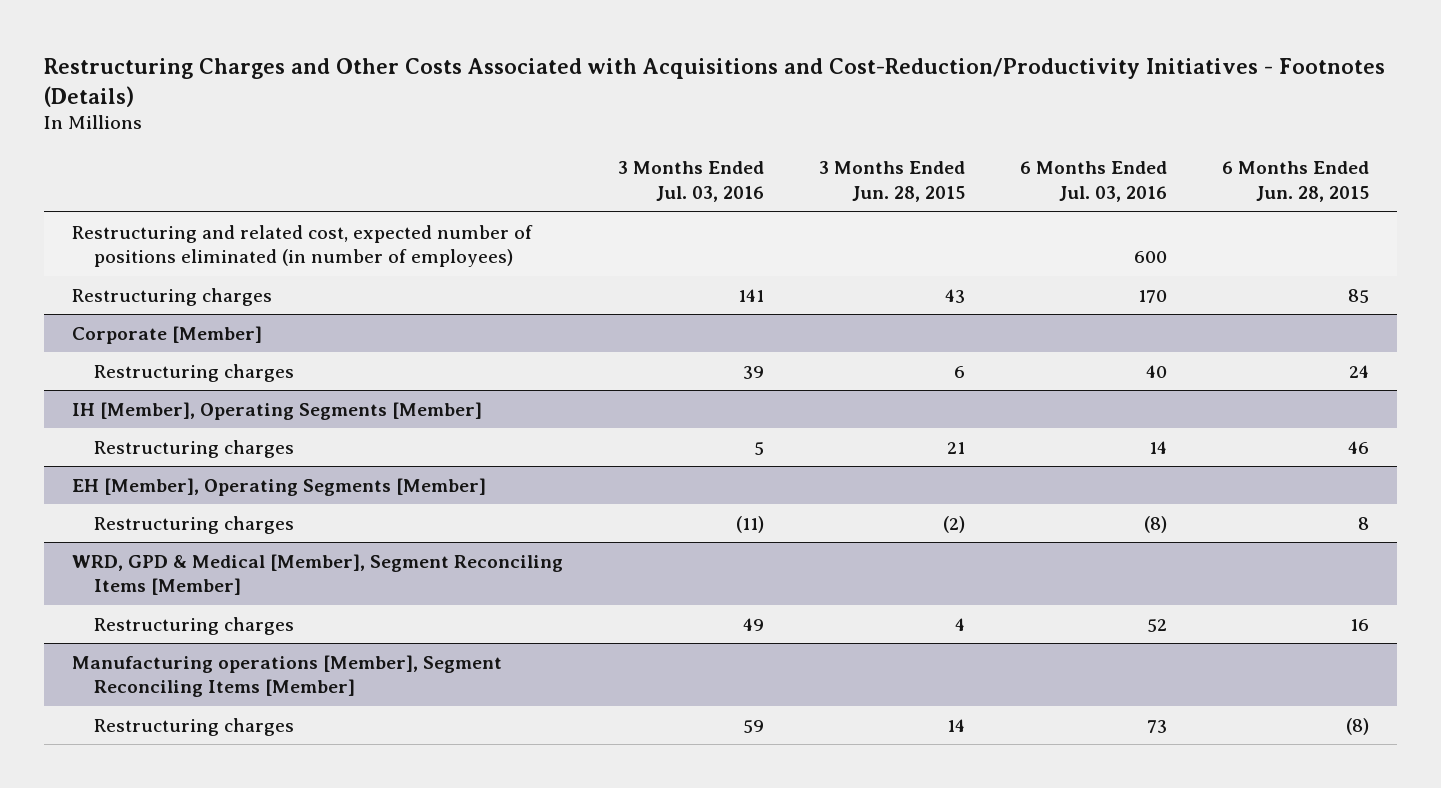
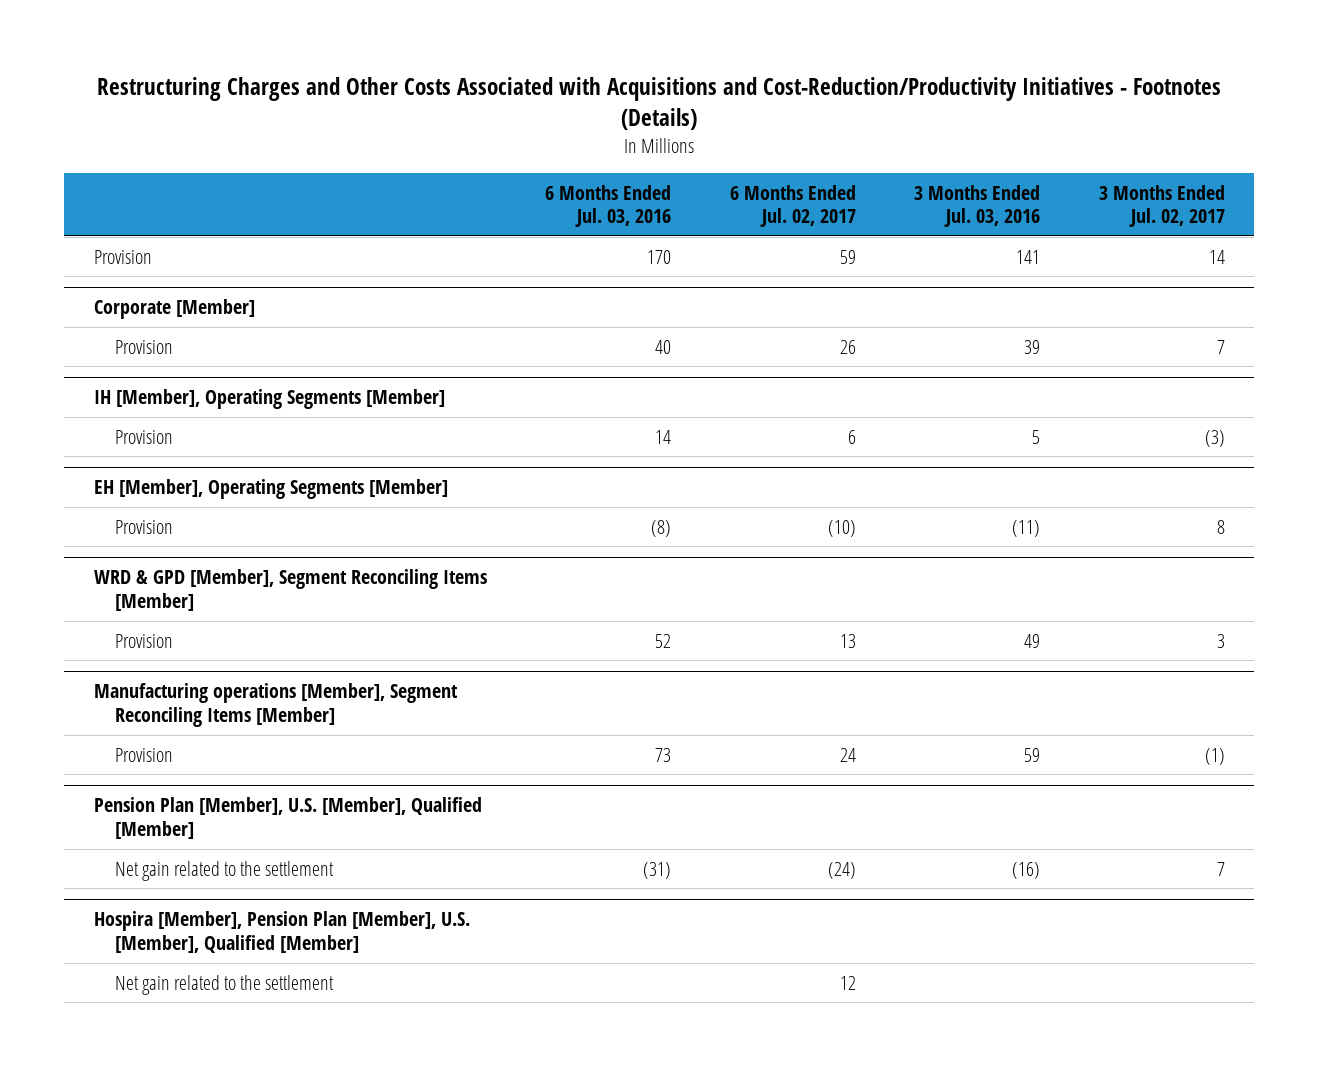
- | 3 Months Ended Jul. 03, 2016 | 3 Months Ended Jun. 28, 2015 | 6 Months Ended Jul. 03, 2016 | 6 Months Ended Jun. 28, 2015
+ | 6 Months Ended Jul. 03, 2016 | 6 Months Ended Jul. 02, 2017 | 3 Months Ended Jul. 03, 2016 | 3 Months Ended Jul. 02, 2017
- Restructuring and related cost, expected number of positions eliminated (in number of employees) | | | 600 |
- Restructuring charges | 141 | 43 | 170 | 85
+ Provision | 170 | 59 | 141 | 14
@ Corporate [Member]
- Restructuring charges | 39 | 6 | 40 | 24
+ Provision | 40 | 26 | 39 | 7
@ IH [Member], Operating Segments [Member]
- Restructuring charges | 5 | 21 | 14 | 46
+ Provision | 14 | 6 | 5 | (3)
@ EH [Member], Operating Segments [Member]
- Restructuring charges | (11) | (2) | (8) | 8
- WRD, GPD & Medical [Member], Segment Reconciling Items [Member]
- Restructuring charges | 49 | 4 | 52 | 16
@ EH [Member], Operating Segments [Member]
+ Provision | (8) | (10) | (11) | 8
+ WRD & GPD [Member], Segment Reconciling Items [Member]
+ Provision | 52 | 13 | 49 | 3
@ Manufacturing operations [Member], Segment Reconciling Items [Member]
- Restructuring charges | 59 | 14 | 73 | (8)
+ Provision | 73 | 24 | 59 | (1)
+ Pension Plan [Member], U.S. [Member], Qualified [Member]
+ Net gain related to the settlement | (31) | (24) | (16) | 7
+ Hospira [Member], Pension Plan [Member], U.S. [Member], Qualified [Member]
+ Net gain related to the settlement | | 12 | |

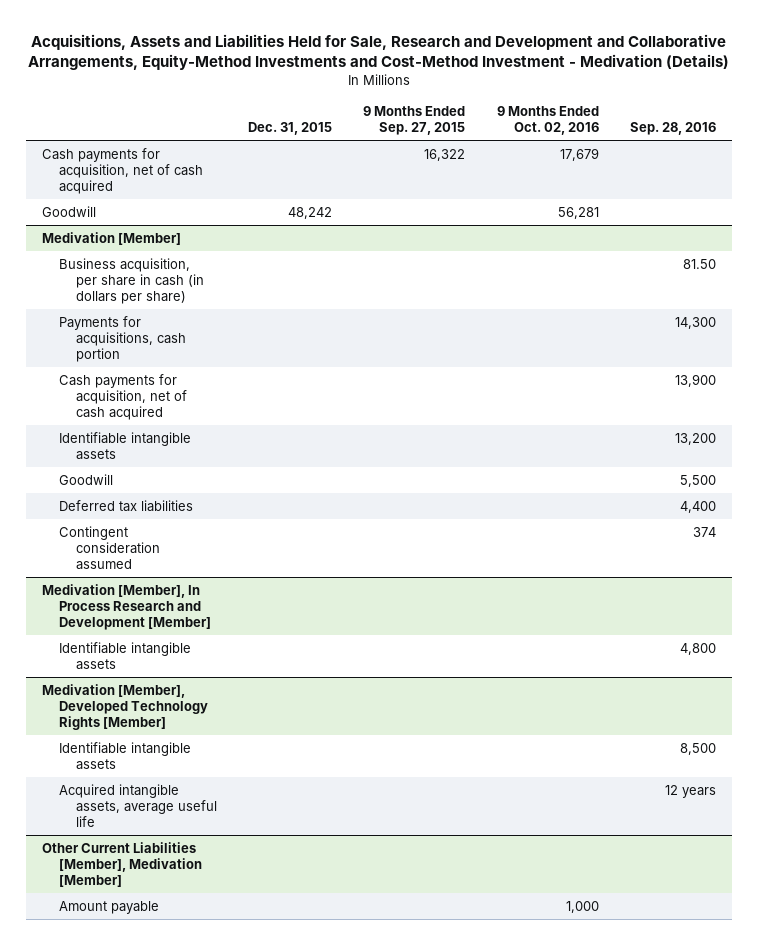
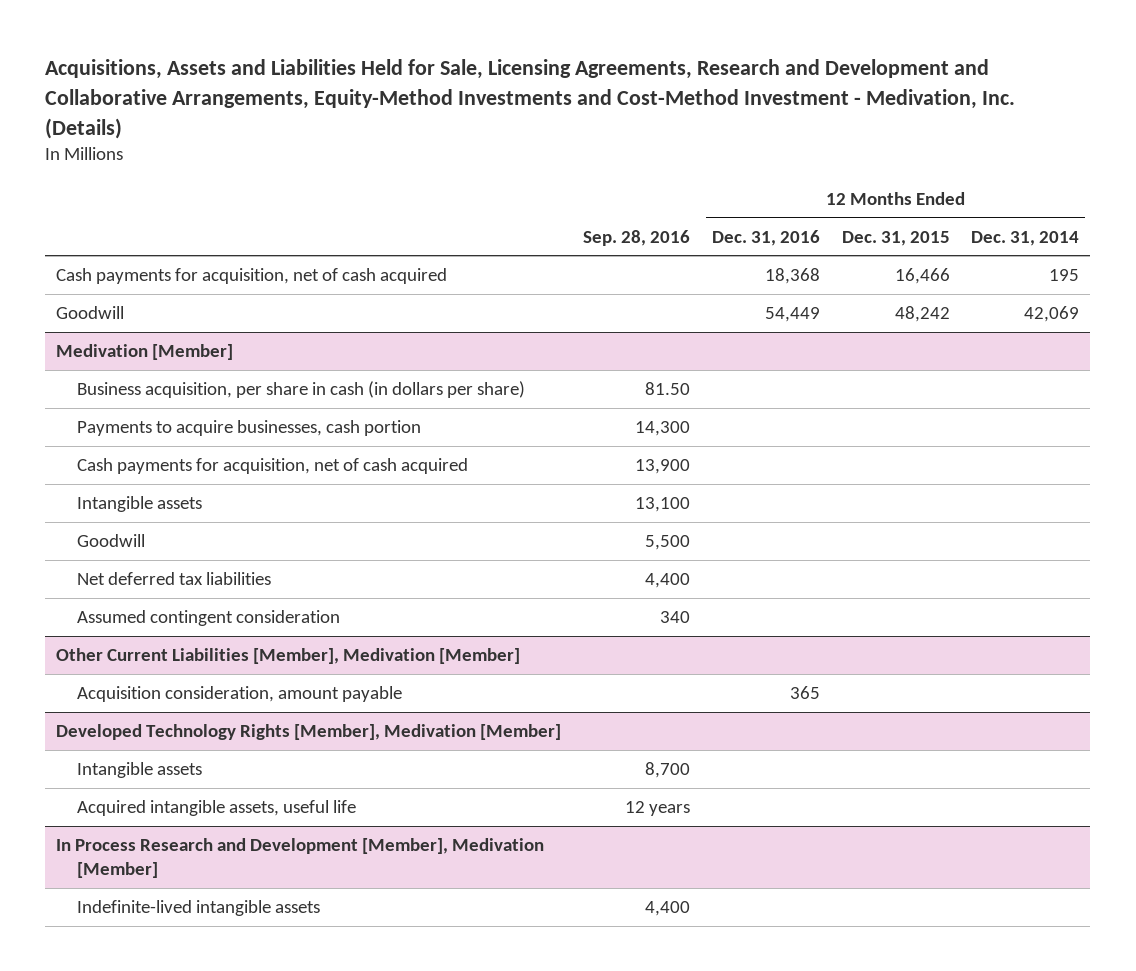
- Acquisitions, Assets and Liabilities Held for Sale, Research and Development and Collaborative Arrangements, Equity-Method Investments and Cost-Method Investment - Medivation (Details)
+ Acquisitions, Assets and Liabilities Held for Sale, Licensing Agreements, Research and Development and Collaborative Arrangements, Equity-Method Investments and Cost-Method Investment - Medivation, Inc. (Details)
- | Dec. 31, 2015 | 9 Months Ended Sep. 27, 2015 | 9 Months Ended Oct. 02, 2016 | Sep. 28, 2016
+ | Sep. 28, 2016 | 12 Months Ended Dec. 31, 2016 | 12 Months Ended Dec. 31, 2015 | 12 Months Ended Dec. 31, 2014
@ Medivation [Member]
- Payments for acquisitions, cash portion | | | | 14,300
+ Payments to acquire businesses, cash portion | 14,300 | | |
- Identifiable intangible assets | | | | 13,200
+ Intangible assets | 13,100 | | |
- Deferred tax liabilities | | | | 4,400
- Contingent consideration assumed | | | | 374
- Medivation [Member], In Process Research and Development [Member]
- Identifiable intangible assets | | | | 4,800
- Medivation [Member], Developed Technology Rights [Member]
- Identifiable intangible assets | | | | 8,500
- Acquired intangible assets, average useful life | | | | 12 years
@ Medivation [Member]
+ Net deferred tax liabilities | 4,400 | | |
+ Assumed contingent consideration | 340 | | |
@ Other Current Liabilities [Member], Medivation [Member]
- Amount payable | | | 1,000 |
+ Acquisition consideration, amount payable | | 365 | |
+ Developed Technology Rights [Member], Medivation [Member]
+ Intangible assets | 8,700 | | |
+ Acquired intangible assets, useful life | 12 years | | |
+ In Process Research and Development [Member], Medivation [Member]
+ Indefinite-lived intangible assets | 4,400 | | |

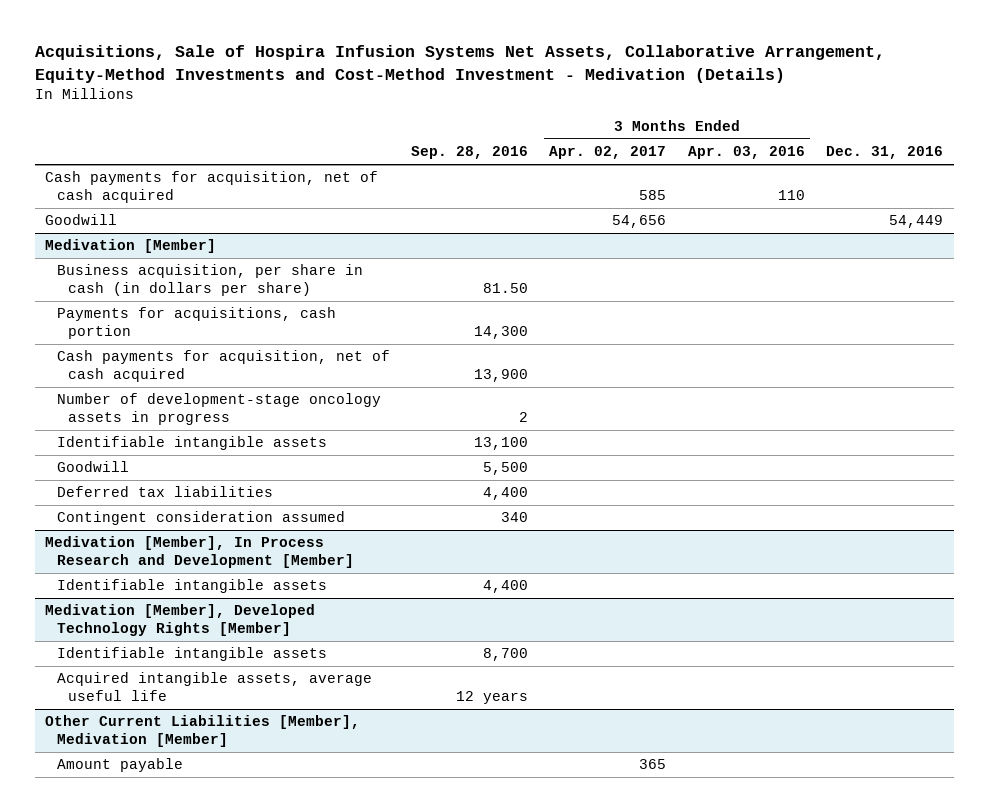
- Acquisitions, Assets and Liabilities Held for Sale, Licensing Agreements, Research and Development and Collaborative Arrangements, Equity-Method Investments and Cost-Method Investment - Medivation, Inc. (Details)
+ Acquisitions, Sale of Hospira Infusion Systems Net Assets, Collaborative Arrangement, Equity-Method Investments and Cost-Method Investment - Medivation (Details)
- | Sep. 28, 2016 | 12 Months Ended Dec. 31, 2016 | 12 Months Ended Dec. 31, 2015 | 12 Months Ended Dec. 31, 2014
+ | Sep. 28, 2016 | 3 Months Ended Apr. 02, 2017 | 3 Months Ended Apr. 03, 2016 | Dec. 31, 2016
@ Medivation [Member]
- Payments to acquire businesses, cash portion | 14,300 | | |
+ Payments for acquisitions, cash portion | 14,300 | | |
- Intangible assets | 13,100 | | |
+ Number of development-stage oncology assets in progress | 2 | | |
+ Identifiable intangible assets | 13,100 | | |
- Net deferred tax liabilities | 4,400 | | |
- Assumed contingent consideration | 340 | | |
+ Deferred tax liabilities | 4,400 | | |
+ Contingent consideration assumed | 340 | | |
+ Medivation [Member], In Process Research and Development [Member]
+ Identifiable intangible assets | 4,400 | | |
+ Medivation [Member], Developed Technology Rights [Member]
+ Identifiable intangible assets | 8,700 | | |
+ Acquired intangible assets, average useful life | 12 years | | |
@ Other Current Liabilities [Member], Medivation [Member]
- Acquisition consideration, amount payable | | 365 | |
- Developed Technology Rights [Member], Medivation [Member]
- Intangible assets | 8,700 | | |
- Acquired intangible assets, useful life | 12 years | | |
- In Process Research and Development [Member], Medivation [Member]
- Indefinite-lived intangible assets | 4,400 | | |
@ Other Current Liabilities [Member], Medivation [Member]
+ Amount payable | | 365 | |

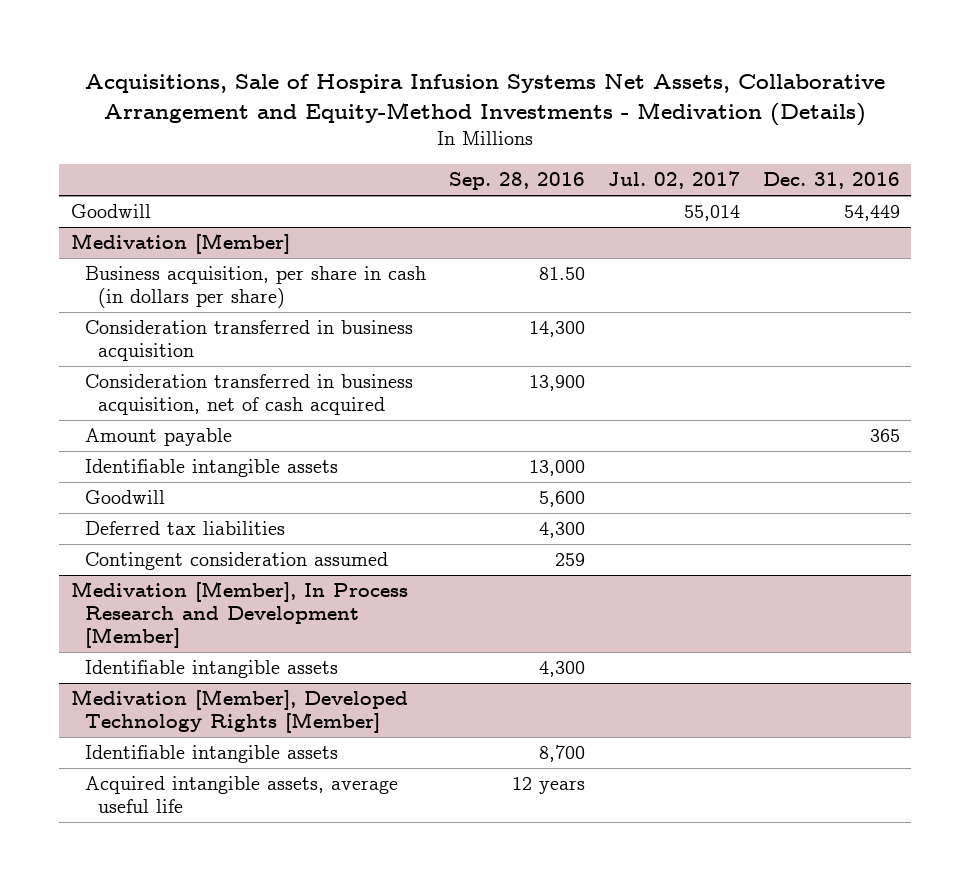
- Acquisitions, Sale of Hospira Infusion Systems Net Assets, Collaborative Arrangement, Equity-Method Investments and Cost-Method Investment - Medivation (Details)
+ Acquisitions, Sale of Hospira Infusion Systems Net Assets, Collaborative Arrangement and Equity-Method Investments - Medivation (Details)
- | Sep. 28, 2016 | 3 Months Ended Apr. 02, 2017 | 3 Months Ended Apr. 03, 2016 | Dec. 31, 2016
+ | Sep. 28, 2016 | Jul. 02, 2017 | Dec. 31, 2016
- Cash payments for acquisition, net of cash acquired | | 585 | 110 |
@ Medivation [Member]
- Payments for acquisitions, cash portion | 14,300 | | |
- Cash payments for acquisition, net of cash acquired | 13,900 | | |
- Number of development-stage oncology assets in progress | 2 | | |
- Identifiable intangible assets | 13,100 | | |
- Goodwill | 5,500 | | |
- Deferred tax liabilities | 4,400 | | |
- Contingent consideration assumed | 340 | | |
+ Consideration transferred in business acquisition | 14,300 | |
+ Consideration transferred in business acquisition, net of cash acquired | 13,900 | |
+ Amount payable | | | 365
+ Identifiable intangible assets | 13,000 | |
+ Goodwill | 5,600 | |
+ Deferred tax liabilities | 4,300 | |
+ Contingent consideration assumed | 259 | |
@ Medivation [Member], In Process Research and Development [Member]
- Identifiable intangible assets | 4,400 | | |
+ Identifiable intangible assets | 4,300 | |
- Other Current Liabilities [Member], Medivation [Member]
- Amount payable | | 365 | |

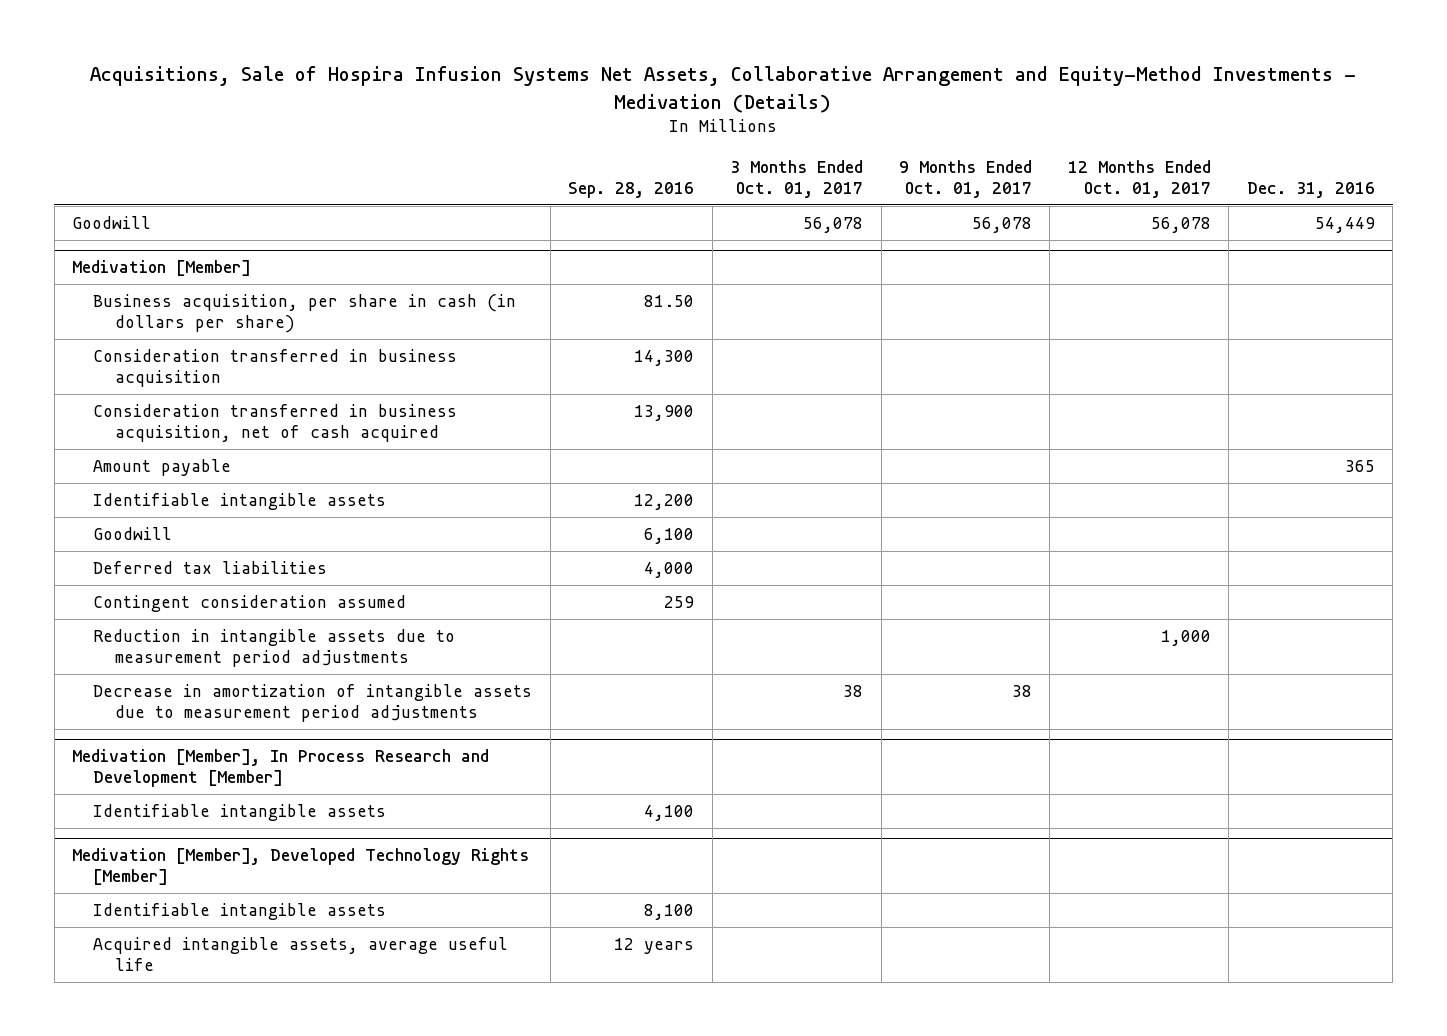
- | Sep. 28, 2016 | Jul. 02, 2017 | Dec. 31, 2016
+ | Sep. 28, 2016 | 3 Months Ended Oct. 01, 2017 | 9 Months Ended Oct. 01, 2017 | 12 Months Ended Oct. 01, 2017 | Dec. 31, 2016
@ Medivation [Member]
- Identifiable intangible assets | 13,000 | |
- Goodwill | 5,600 | |
- Deferred tax liabilities | 4,300 | |
+ Identifiable intangible assets | 12,200 | | | |
+ Goodwill | 6,100 | | | |
+ Deferred tax liabilities | 4,000 | | | |
+ Reduction in intangible assets due to measurement period adjustments | | | | 1,000 |
+ Decrease in amortization of intangible assets due to measurement period adjustments | | 38 | 38 | |
@ Medivation [Member], In Process Research and Development [Member]
- Identifiable intangible assets | 4,300 | |
+ Identifiable intangible assets | 4,100 | | | |
@ Medivation [Member], Developed Technology Rights [Member]
- Identifiable intangible assets | 8,700 | |
+ Identifiable intangible assets | 8,100 | | | |

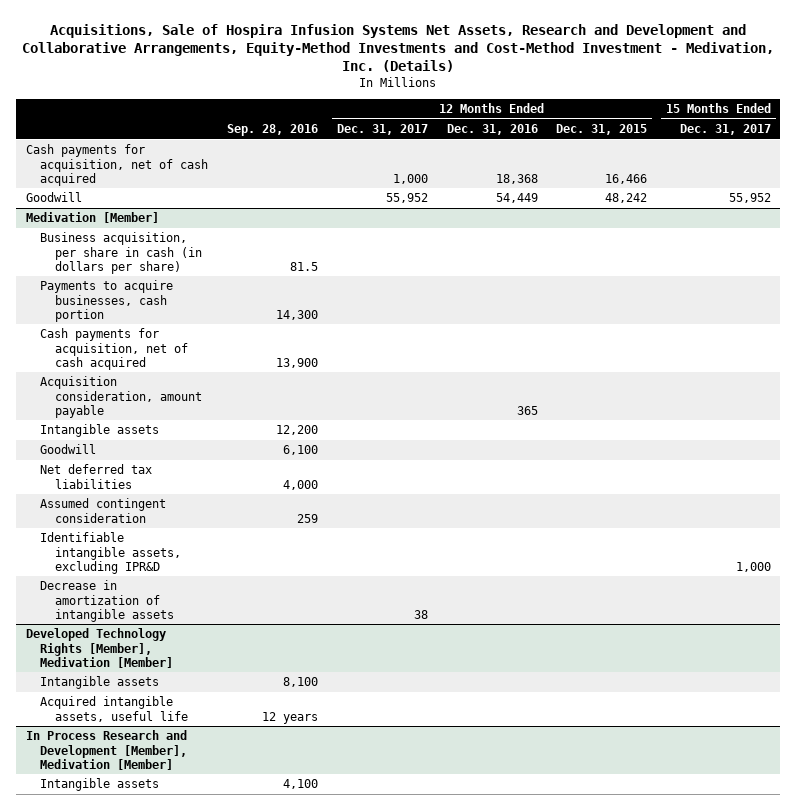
- Acquisitions, Sale of Hospira Infusion Systems Net Assets, Collaborative Arrangement and Equity-Method Investments - Medivation (Details)
+ Acquisitions, Sale of Hospira Infusion Systems Net Assets, Research and Development and Collaborative Arrangements, Equity-Method Investments and Cost-Method Investment - Medivation, Inc. (Details)
- | Sep. 28, 2016 | 3 Months Ended Oct. 01, 2017 | 9 Months Ended Oct. 01, 2017 | 12 Months Ended Oct. 01, 2017 | Dec. 31, 2016
+ | Sep. 28, 2016 | 12 Months Ended Dec. 31, 2017 | 12 Months Ended Dec. 31, 2016 | 12 Months Ended Dec. 31, 2015 | 15 Months Ended Dec. 31, 2017
+ Cash payments for acquisition, net of cash acquired | | 1,000 | 18,368 | 16,466 |
@ Medivation [Member]
- Business acquisition, per share in cash (in dollars per share) | 81.50 | | | |
- Consideration transferred in business acquisition | 14,300 | | | |
- Consideration transferred in business acquisition, net of cash acquired | 13,900 | | | |
- Amount payable | | | | | 365
- Identifiable intangible assets | 12,200 | | | |
+ Business acquisition, per share in cash (in dollars per share) | 81.5 | | | |
+ Payments to acquire businesses, cash portion | 14,300 | | | |
+ Cash payments for acquisition, net of cash acquired | 13,900 | | | |
+ Acquisition consideration, amount payable | | | 365 | |
+ Intangible assets | 12,200 | | | |
- Deferred tax liabilities | 4,000 | | | |
- Contingent consideration assumed | 259 | | | |
- Reduction in intangible assets due to measurement period adjustments | | | | 1,000 |
- Decrease in amortization of intangible assets due to measurement period adjustments | | 38 | 38 | |
- Medivation [Member], In Process Research and Development [Member]
- Identifiable intangible assets | 4,100 | | | |
- Medivation [Member], Developed Technology Rights [Member]
- Identifiable intangible assets | 8,100 | | | |
- Acquired intangible assets, average useful life | 12 years | | | |
@ Medivation [Member]
+ Net deferred tax liabilities | 4,000 | | | |
+ Assumed contingent consideration | 259 | | | |
+ Identifiable intangible assets, excluding IPR&D | | | | | 1,000
+ Decrease in amortization of intangible assets | | 38 | | |
+ Developed Technology Rights [Member], Medivation [Member]
+ Intangible assets | 8,100 | | | |
+ Acquired intangible assets, useful life | 12 years | | | |
+ In Process Research and Development [Member], Medivation [Member]
+ Intangible assets | 4,100 | | | |

